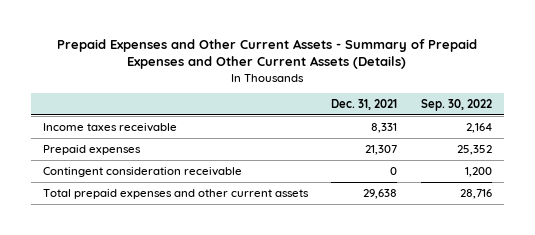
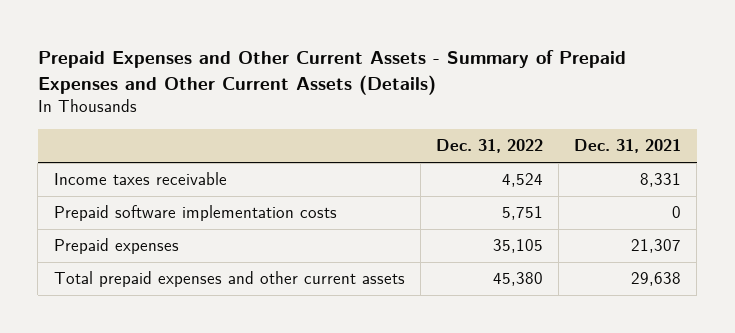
- | Dec. 31, 2021 | Sep. 30, 2022
+ | Dec. 31, 2022 | Dec. 31, 2021
+ Prepaid software implementation costs | 5,751 | 0
- Contingent consideration receivable | 0 | 1,200

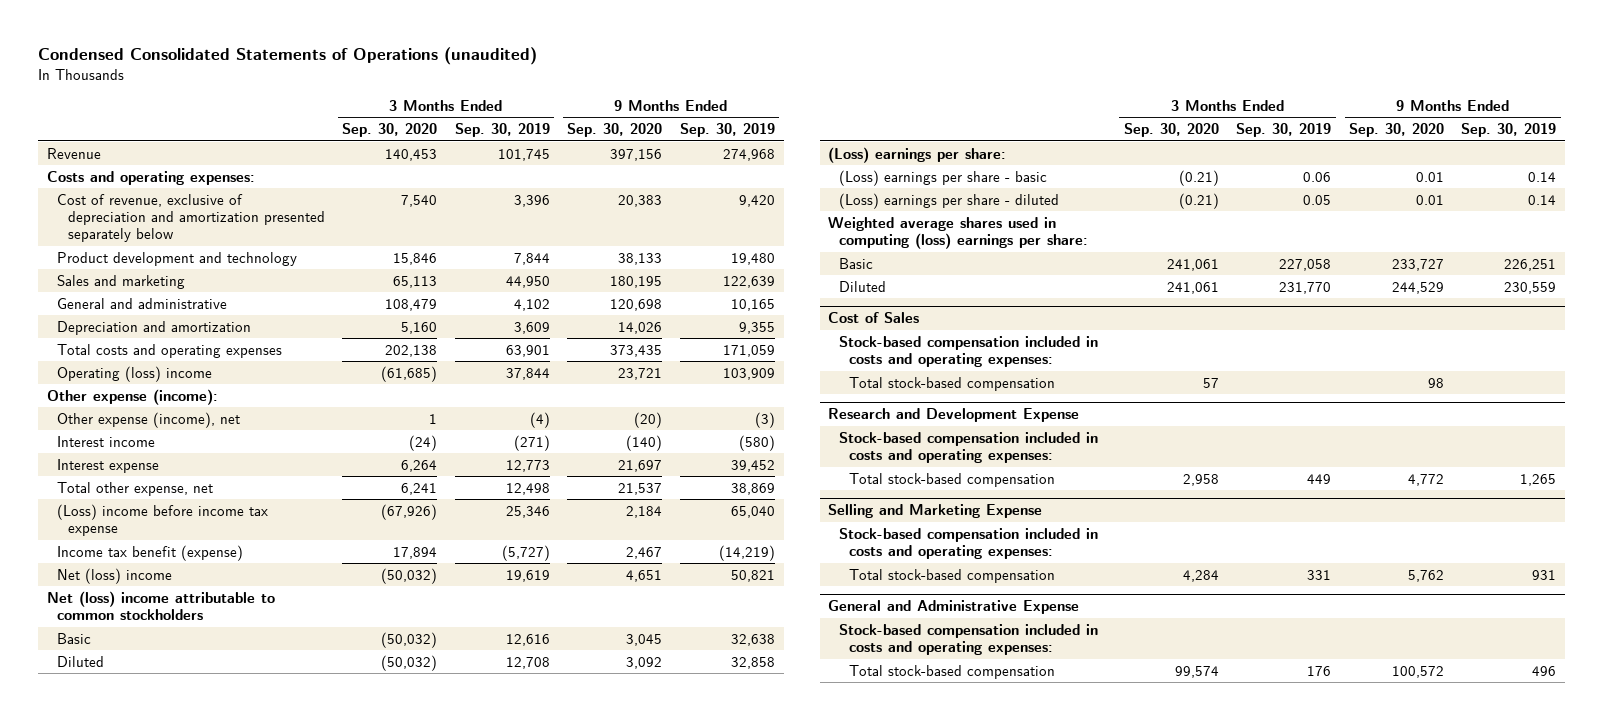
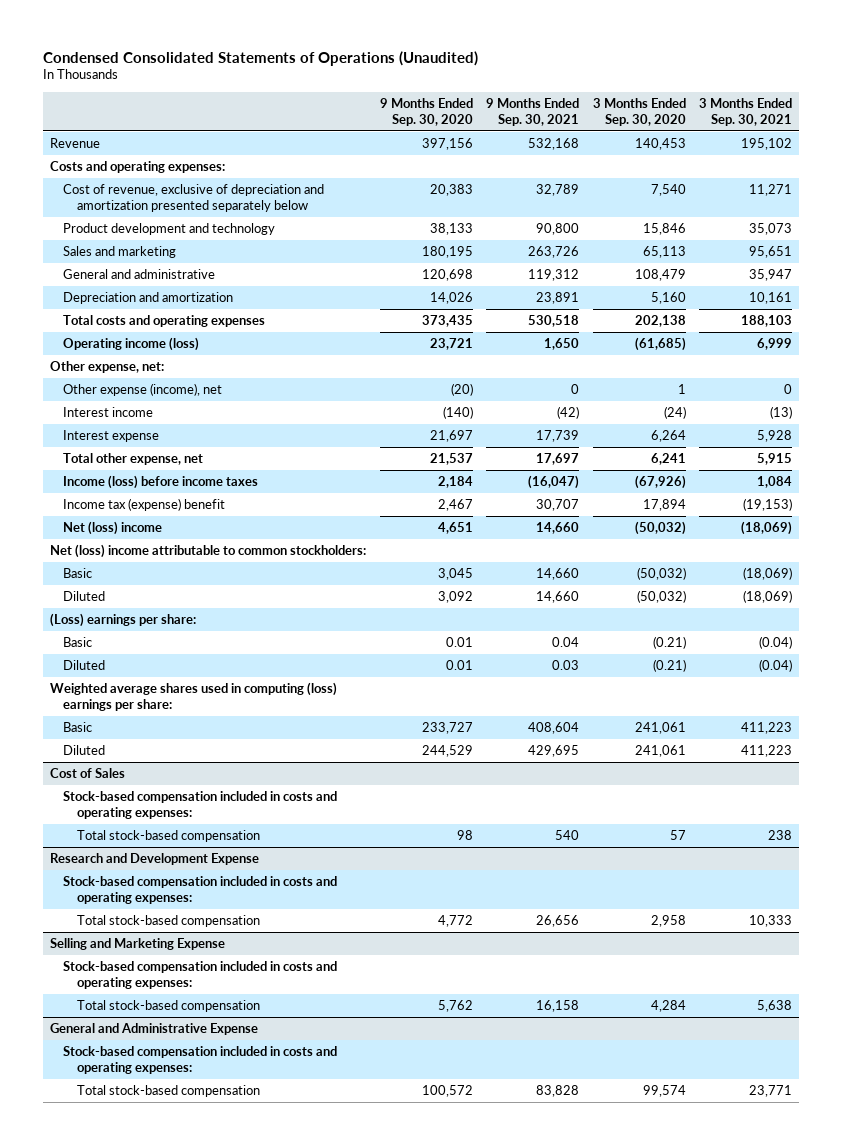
- Condensed Consolidated Statements of Operations (unaudited)
+ Condensed Consolidated Statements of Operations (Unaudited)
- | 3 Months Ended Sep. 30, 2020 | 3 Months Ended Sep. 30, 2019 | 9 Months Ended Sep. 30, 2020 | 9 Months Ended Sep. 30, 2019
+ | 9 Months Ended Sep. 30, 2020 | 9 Months Ended Sep. 30, 2021 | 3 Months Ended Sep. 30, 2020 | 3 Months Ended Sep. 30, 2021
- Operating (loss) income | (61,685) | 37,844 | 23,721 | 103,909
- Other expense (income):
+ Operating income (loss) | 23,721 | 1,650 | (61,685) | 6,999
+ Other expense, net:
- (Loss) income before income tax expense | (67,926) | 25,346 | 2,184 | 65,040
- Income tax benefit (expense) | 17,894 | (5,727) | 2,467 | (14,219)
+ Income (loss) before income taxes | 2,184 | (16,047) | (67,926) | 1,084
+ Income tax (expense) benefit | 2,467 | 30,707 | 17,894 | (19,153)
- Net (loss) income attributable to common stockholders
+ Net (loss) income attributable to common stockholders:
- (Loss) earnings per share - basic | (0.21) | 0.06 | 0.01 | 0.14
- (Loss) earnings per share - diluted | (0.21) | 0.05 | 0.01 | 0.14
+ Basic | 0.01 | 0.04 | (0.21) | (0.04)
+ Diluted | 0.01 | 0.03 | (0.21) | (0.04)

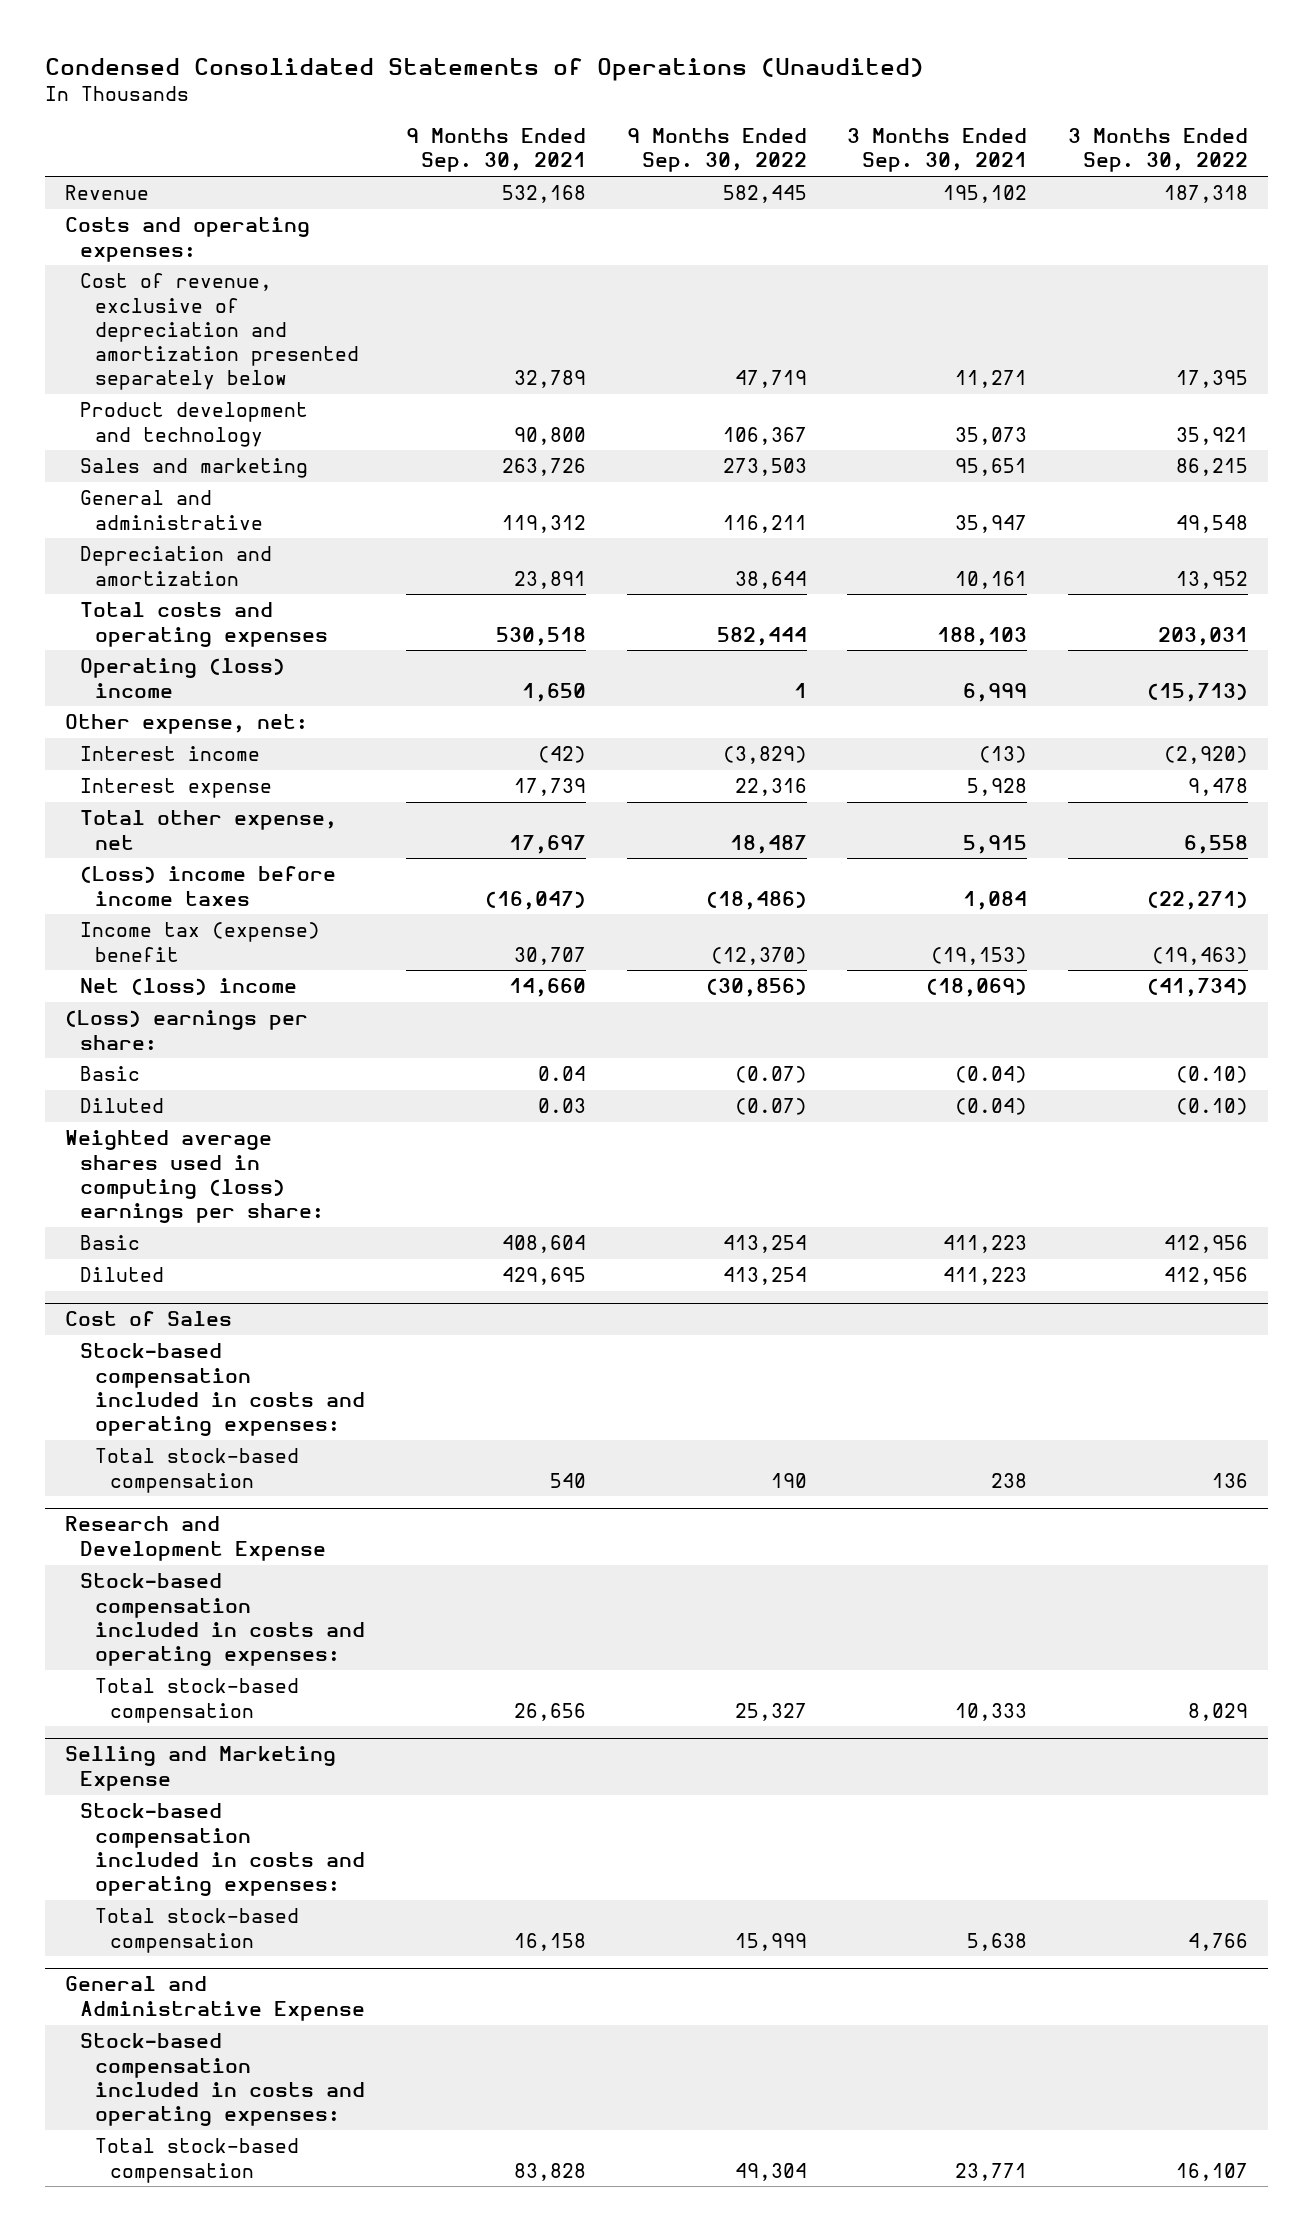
- | 9 Months Ended Sep. 30, 2020 | 9 Months Ended Sep. 30, 2021 | 3 Months Ended Sep. 30, 2020 | 3 Months Ended Sep. 30, 2021
+ | 9 Months Ended Sep. 30, 2021 | 9 Months Ended Sep. 30, 2022 | 3 Months Ended Sep. 30, 2021 | 3 Months Ended Sep. 30, 2022
- Operating income (loss) | 23,721 | 1,650 | (61,685) | 6,999
+ Operating (loss) income | 1,650 | 1 | 6,999 | (15,713)
- Other expense (income), net | (20) | 0 | 1 | 0
- Income (loss) before income taxes | 2,184 | (16,047) | (67,926) | 1,084
+ (Loss) income before income taxes | (16,047) | (18,486) | 1,084 | (22,271)
- Net (loss) income attributable to common stockholders:
- Basic | 3,045 | 14,660 | (50,032) | (18,069)
- Diluted | 3,092 | 14,660 | (50,032) | (18,069)

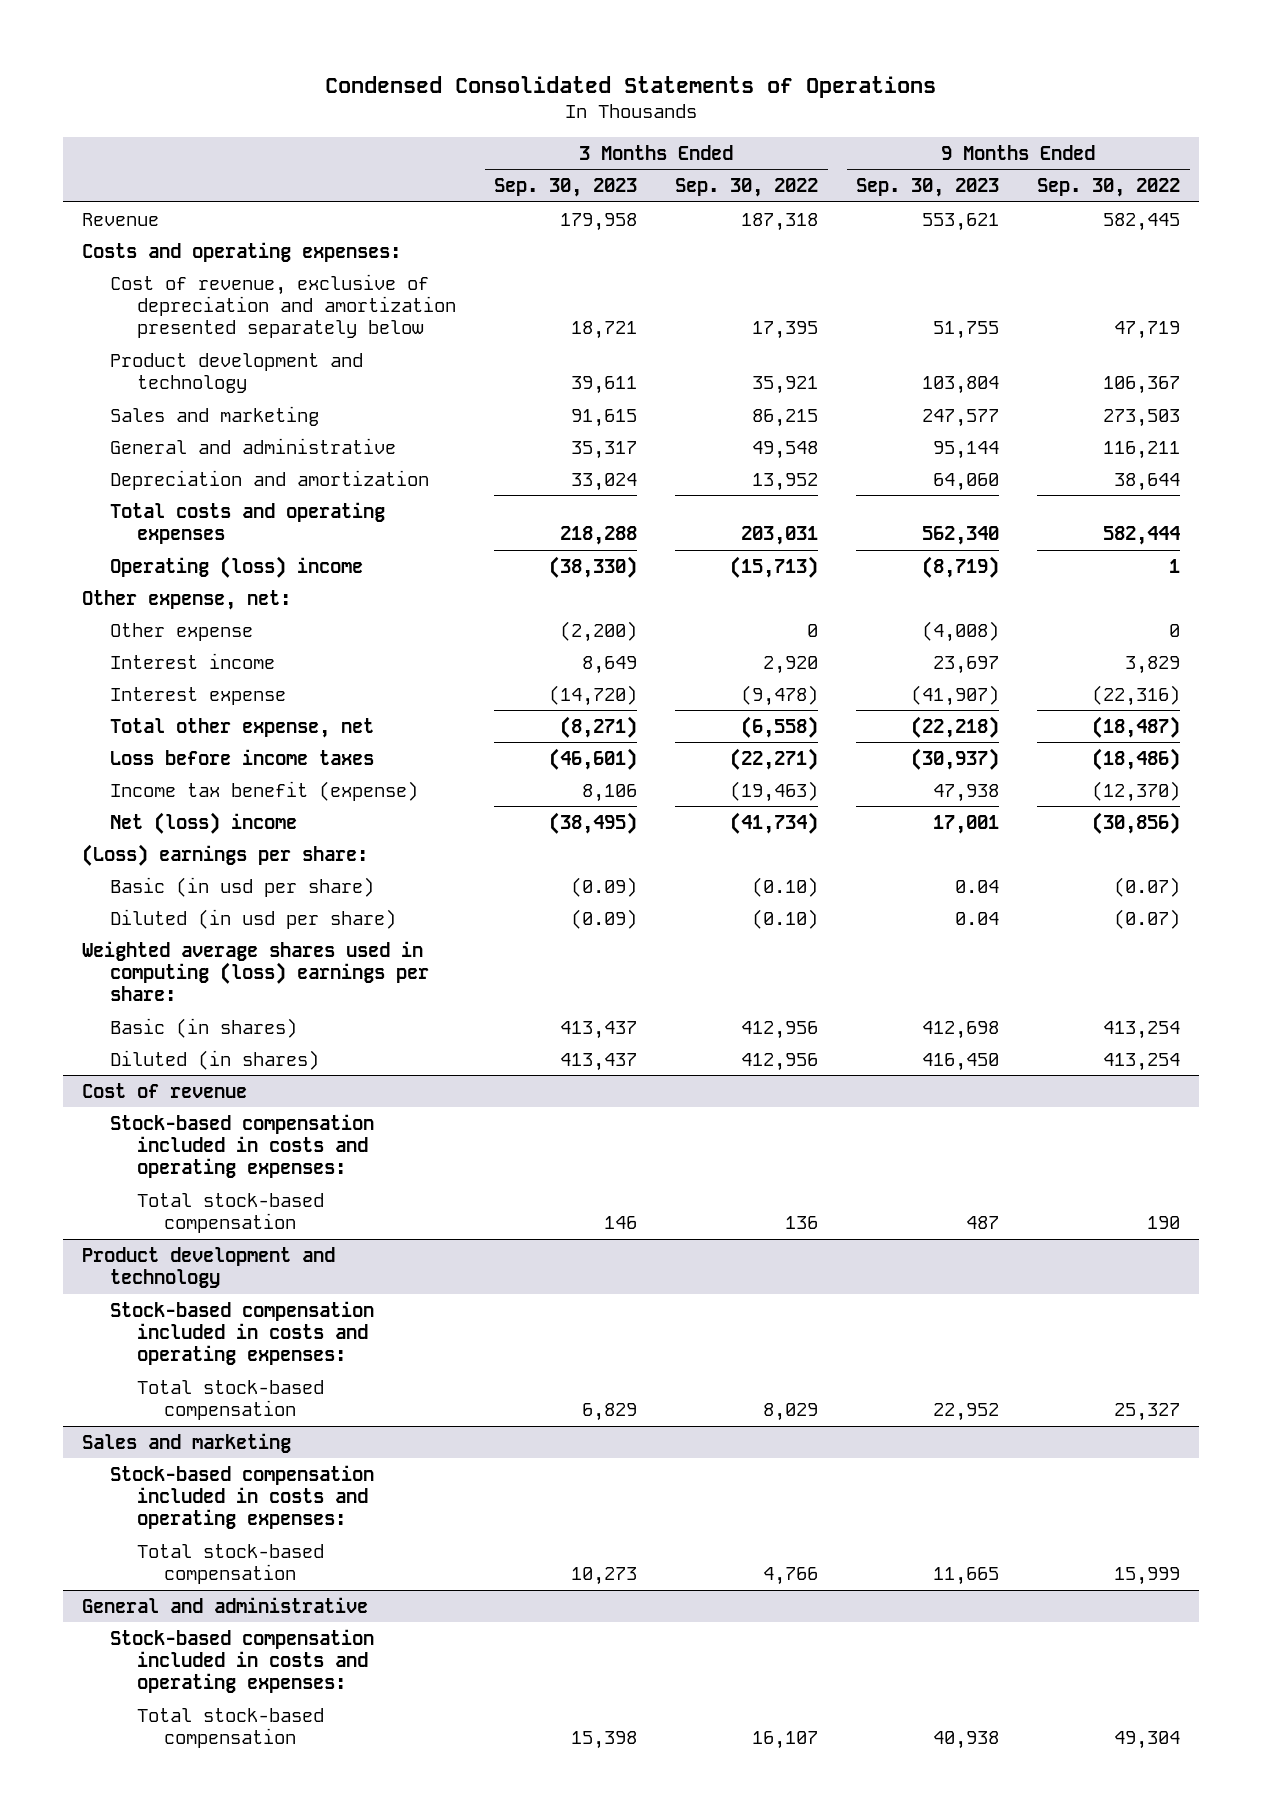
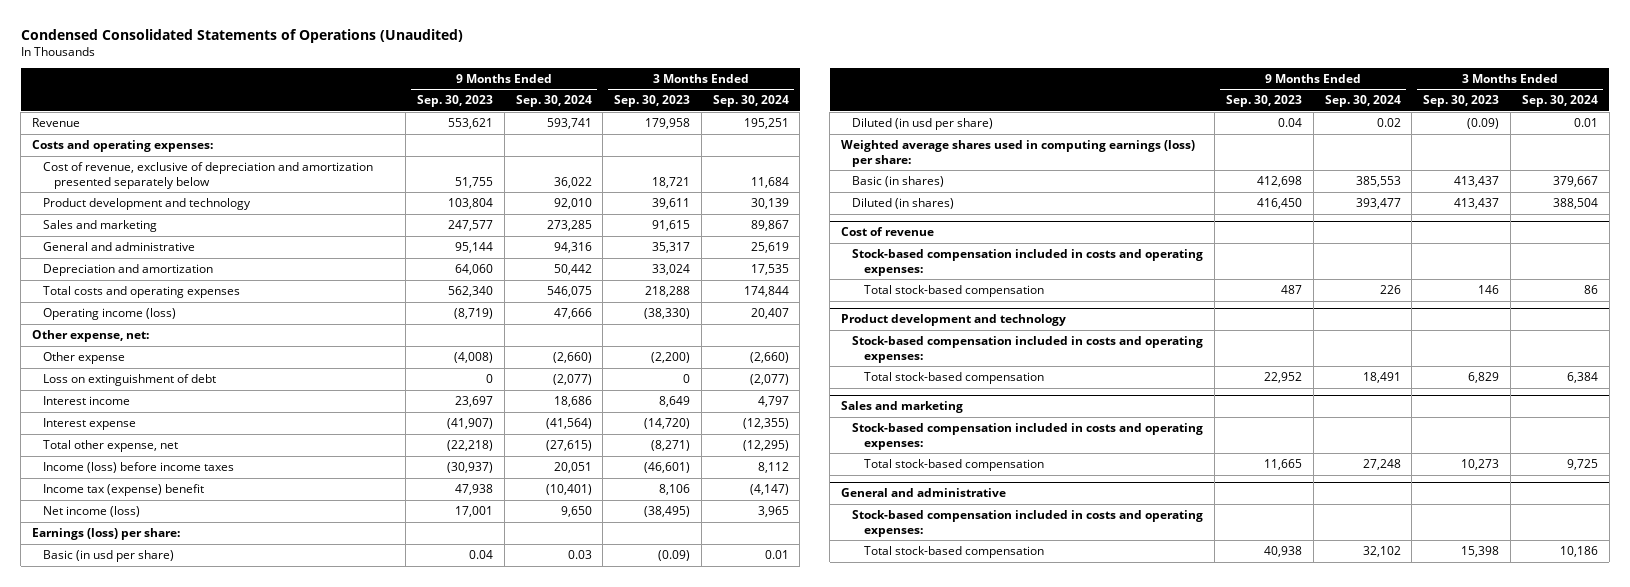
- Condensed Consolidated Statements of Operations
+ Condensed Consolidated Statements of Operations (Unaudited)
- | 3 Months Ended Sep. 30, 2023 | 3 Months Ended Sep. 30, 2022 | 9 Months Ended Sep. 30, 2023 | 9 Months Ended Sep. 30, 2022
+ | 9 Months Ended Sep. 30, 2023 | 9 Months Ended Sep. 30, 2024 | 3 Months Ended Sep. 30, 2023 | 3 Months Ended Sep. 30, 2024
- Operating (loss) income | (38,330) | (15,713) | (8,719) | 1
+ Operating income (loss) | (8,719) | 47,666 | (38,330) | 20,407
+ Loss on extinguishment of debt | 0 | (2,077) | 0 | (2,077)
- Loss before income taxes | (46,601) | (22,271) | (30,937) | (18,486)
- Income tax benefit (expense) | 8,106 | (19,463) | 47,938 | (12,370)
- Net (loss) income | (38,495) | (41,734) | 17,001 | (30,856)
- (Loss) earnings per share:
+ Income (loss) before income taxes | (30,937) | 20,051 | (46,601) | 8,112
+ Income tax (expense) benefit | 47,938 | (10,401) | 8,106 | (4,147)
+ Net income (loss) | 17,001 | 9,650 | (38,495) | 3,965
+ Earnings (loss) per share:
- Weighted average shares used in computing (loss) earnings per share:
+ Weighted average shares used in computing earnings (loss) per share:

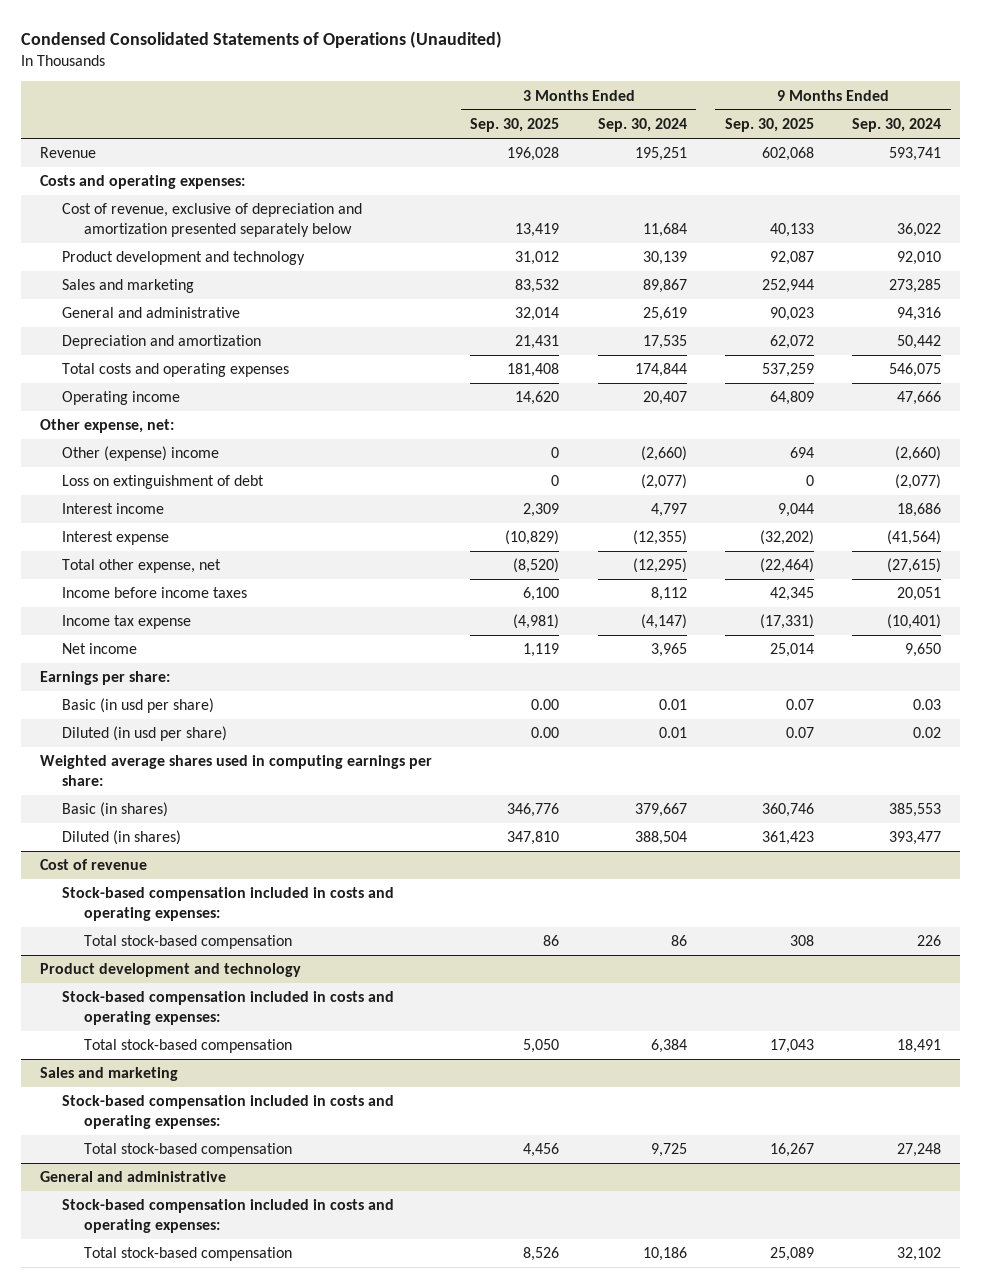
- | 9 Months Ended Sep. 30, 2023 | 9 Months Ended Sep. 30, 2024 | 3 Months Ended Sep. 30, 2023 | 3 Months Ended Sep. 30, 2024
+ | 3 Months Ended Sep. 30, 2025 | 3 Months Ended Sep. 30, 2024 | 9 Months Ended Sep. 30, 2025 | 9 Months Ended Sep. 30, 2024
- Operating income (loss) | (8,719) | 47,666 | (38,330) | 20,407
+ Operating income | 14,620 | 20,407 | 64,809 | 47,666
- Other expense | (4,008) | (2,660) | (2,200) | (2,660)
+ Other (expense) income | 0 | (2,660) | 694 | (2,660)
- Income (loss) before income taxes | (30,937) | 20,051 | (46,601) | 8,112
- Income tax (expense) benefit | 47,938 | (10,401) | 8,106 | (4,147)
- Net income (loss) | 17,001 | 9,650 | (38,495) | 3,965
- Earnings (loss) per share:
+ Income before income taxes | 6,100 | 8,112 | 42,345 | 20,051
+ Income tax expense | (4,981) | (4,147) | (17,331) | (10,401)
+ Net income | 1,119 | 3,965 | 25,014 | 9,650
+ Earnings per share:
- Weighted average shares used in computing earnings (loss) per share:
+ Weighted average shares used in computing earnings per share:

